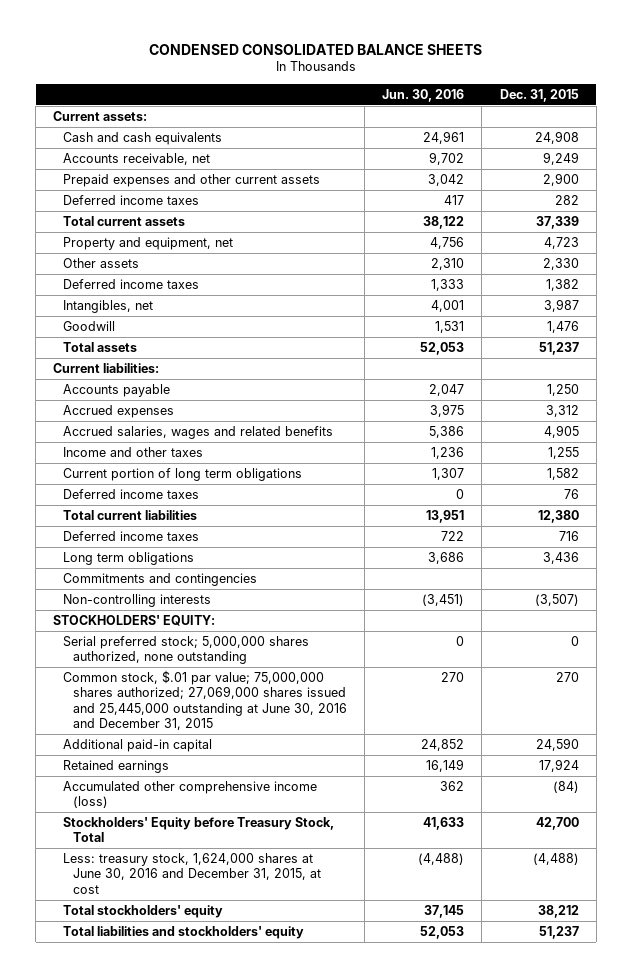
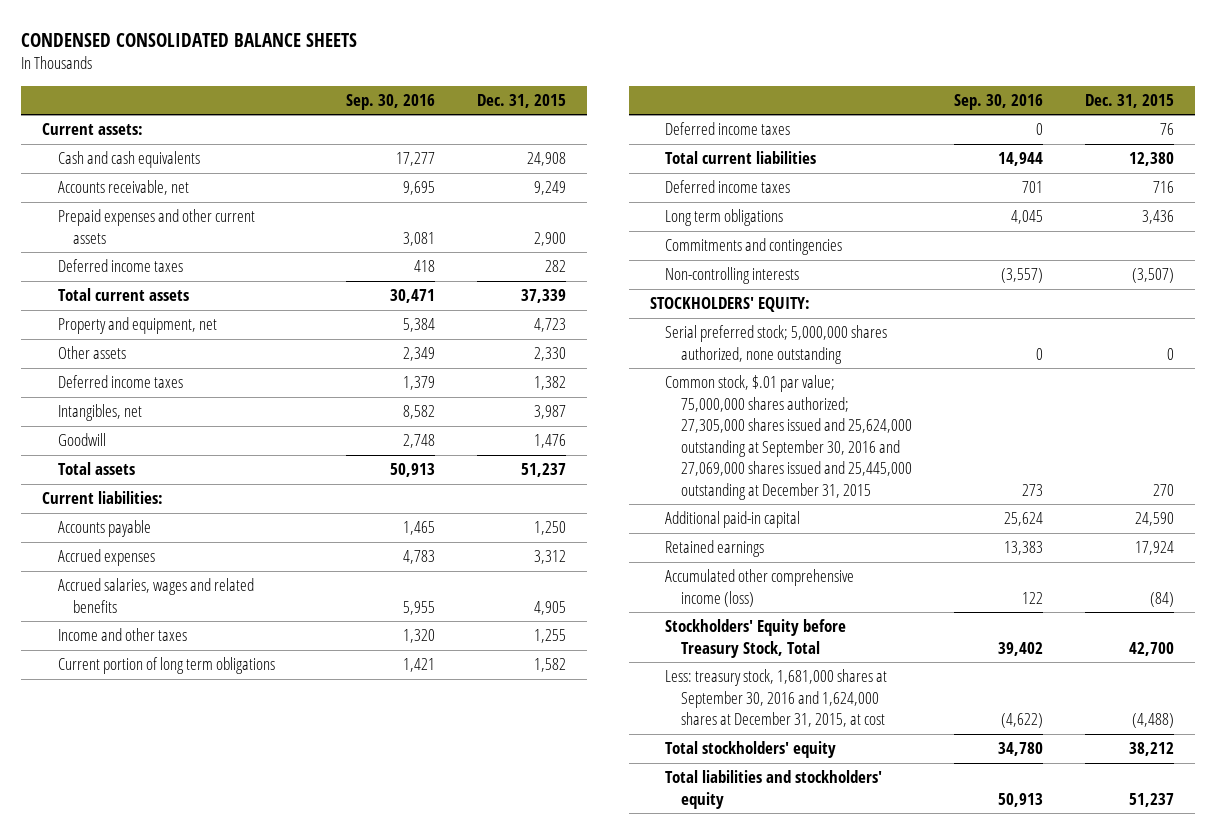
- | Jun. 30, 2016 | Dec. 31, 2015
+ | Sep. 30, 2016 | Dec. 31, 2015
- Common stock, $.01 par value; 75,000,000 shares authorized; 27,069,000 shares issued and 25,445,000 outstanding at June 30, 2016 and December 31, 2015 | 270 | 270
+ Common stock, $.01 par value; 75,000,000 shares authorized; 27,305,000 shares issued and 25,624,000 outstanding at September 30, 2016 and 27,069,000 shares issued and 25,445,000 outstanding at December 31, 2015 | 273 | 270
- Less: treasury stock, 1,624,000 shares at June 30, 2016 and December 31, 2015, at cost | (4,488) | (4,488)
+ Less: treasury stock, 1,681,000 shares at September 30, 2016 and 1,624,000 shares at December 31, 2015, at cost | (4,622) | (4,488)

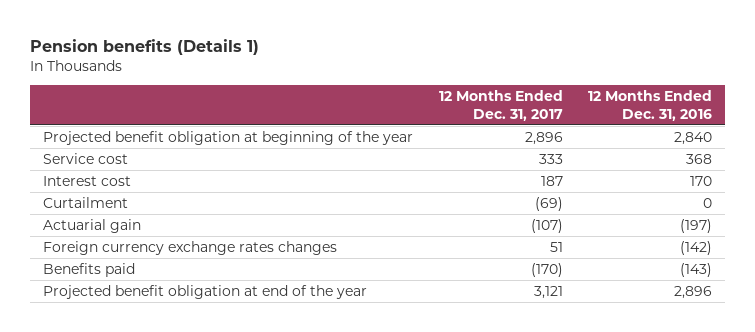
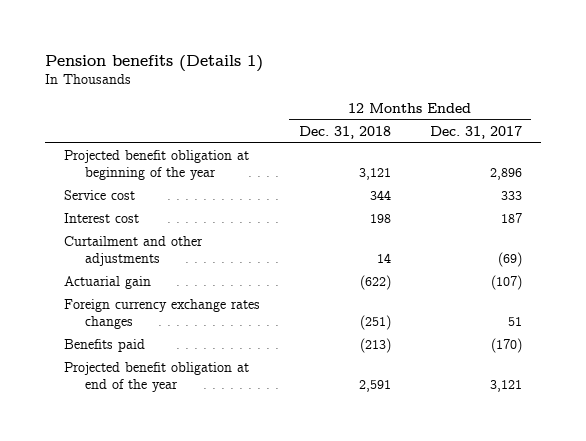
- | 12 Months Ended Dec. 31, 2017 | 12 Months Ended Dec. 31, 2016
+ | 12 Months Ended Dec. 31, 2018 | 12 Months Ended Dec. 31, 2017
- Curtailment | (69) | 0
+ Curtailment and other adjustments | 14 | (69)

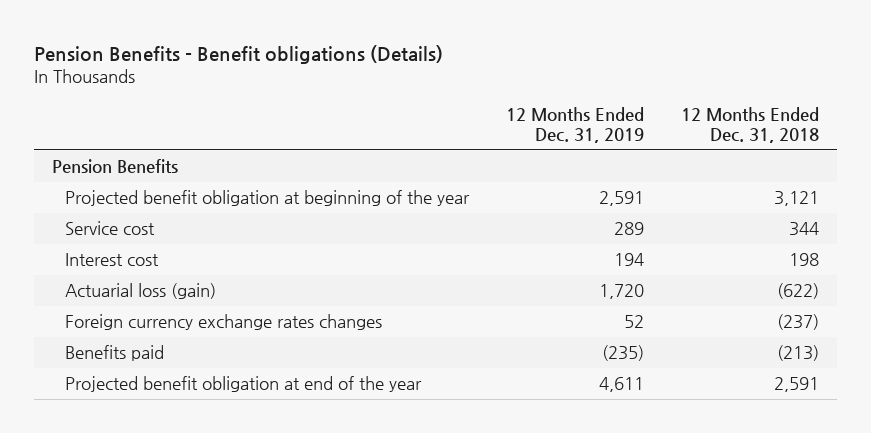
- Pension benefits (Details 1)
+ Pension Benefits - Benefit obligations (Details)
- | 12 Months Ended Dec. 31, 2018 | 12 Months Ended Dec. 31, 2017
+ | 12 Months Ended Dec. 31, 2019 | 12 Months Ended Dec. 31, 2018
+ Pension Benefits
- Curtailment and other adjustments | 14 | (69)
- Actuarial gain | (622) | (107)
- Foreign currency exchange rates changes | (251) | 51
+ Actuarial loss (gain) | 1,720 | (622)
+ Foreign currency exchange rates changes | 52 | (237)

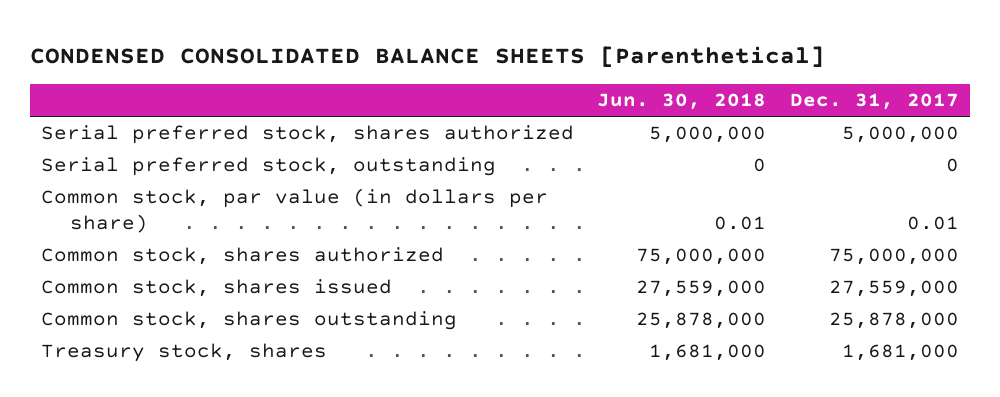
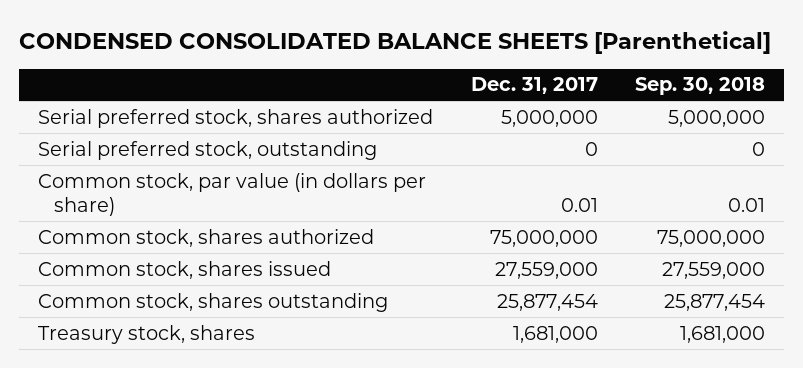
- | Jun. 30, 2018 | Dec. 31, 2017
+ | Dec. 31, 2017 | Sep. 30, 2018
- Common stock, shares outstanding | 25,878,000 | 25,878,000
+ Common stock, shares outstanding | 25,877,454 | 25,877,454

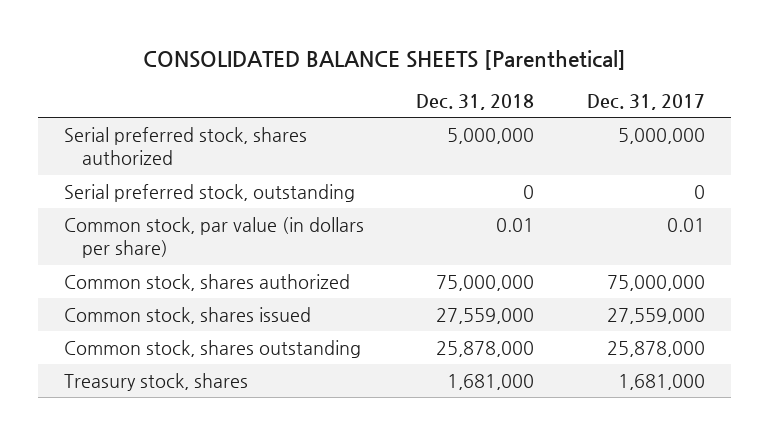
- CONDENSED CONSOLIDATED BALANCE SHEETS [Parenthetical]
+ CONSOLIDATED BALANCE SHEETS [Parenthetical]
- | Dec. 31, 2017 | Sep. 30, 2018
+ | Dec. 31, 2018 | Dec. 31, 2017
- Common stock, shares outstanding | 25,877,454 | 25,877,454
+ Common stock, shares outstanding | 25,878,000 | 25,878,000

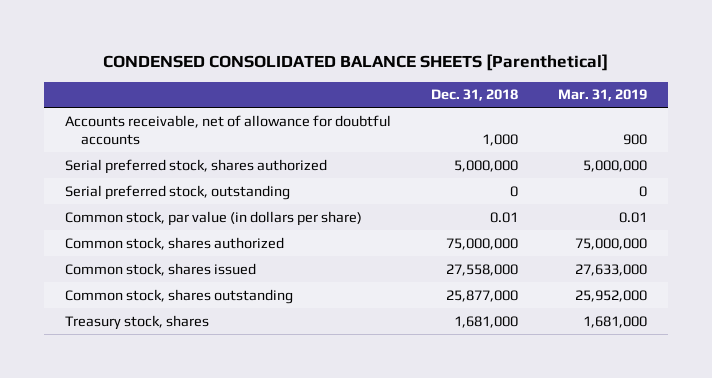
- CONSOLIDATED BALANCE SHEETS [Parenthetical]
+ CONDENSED CONSOLIDATED BALANCE SHEETS [Parenthetical]
- | Dec. 31, 2018 | Dec. 31, 2017
+ | Dec. 31, 2018 | Mar. 31, 2019
+ Accounts receivable, net of allowance for doubtful accounts | 1,000 | 900
- Common stock, shares issued | 27,559,000 | 27,559,000
- Common stock, shares outstanding | 25,878,000 | 25,878,000
+ Common stock, shares issued | 27,558,000 | 27,633,000
+ Common stock, shares outstanding | 25,877,000 | 25,952,000

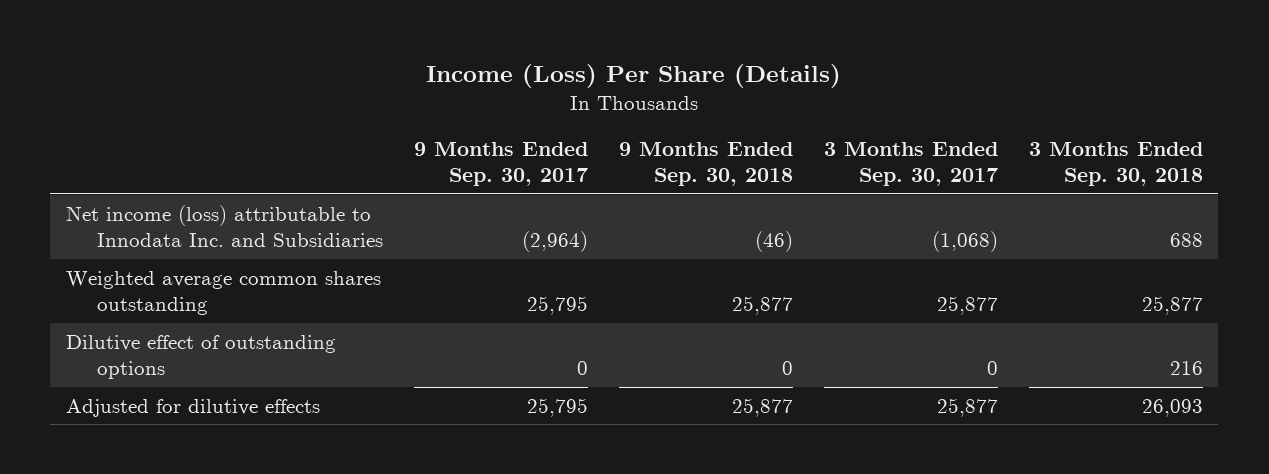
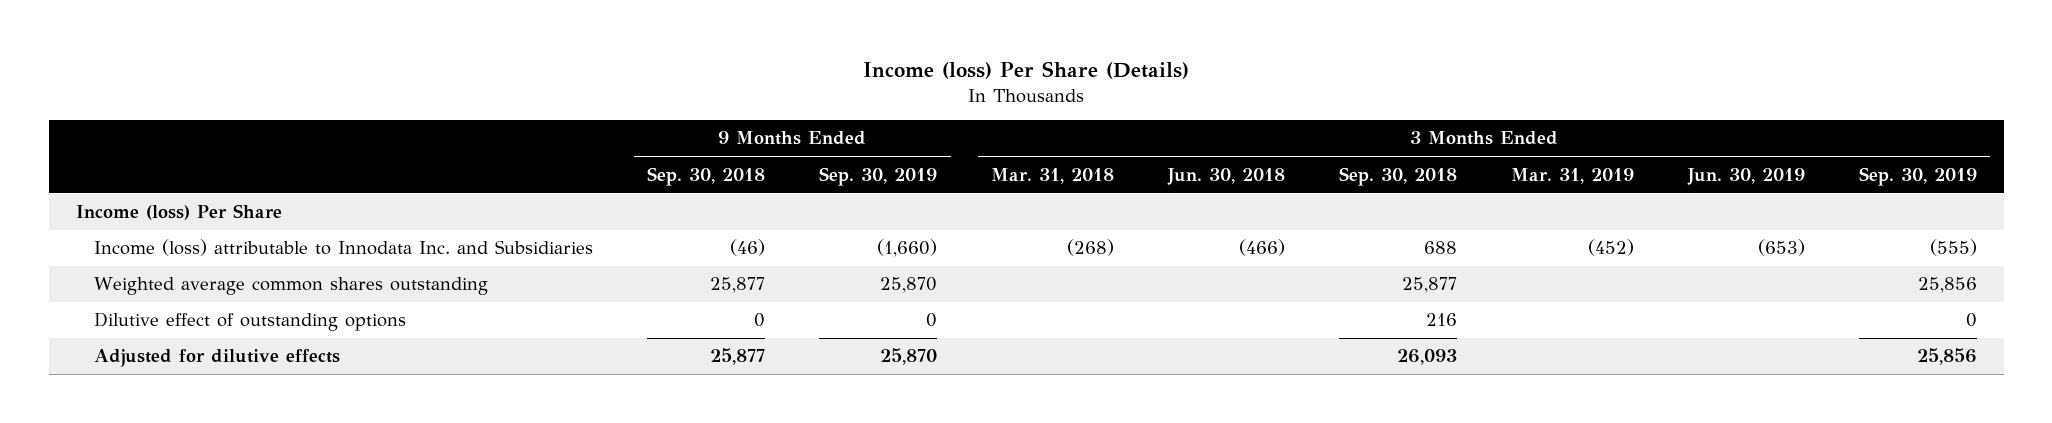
- Income (Loss) Per Share (Details)
+ Income (loss) Per Share (Details)
- | 9 Months Ended Sep. 30, 2017 | 9 Months Ended Sep. 30, 2018 | 3 Months Ended Sep. 30, 2017 | 3 Months Ended Sep. 30, 2018
+ | 9 Months Ended Sep. 30, 2018 | 9 Months Ended Sep. 30, 2019 | 3 Months Ended Mar. 31, 2018 | 3 Months Ended Jun. 30, 2018 | 3 Months Ended Sep. 30, 2018 | 3 Months Ended Mar. 31, 2019 | 3 Months Ended Jun. 30, 2019 | 3 Months Ended Sep. 30, 2019
- Net income (loss) attributable to Innodata Inc. and Subsidiaries | (2,964) | (46) | (1,068) | 688
+ Income (loss) Per Share
+ Income (loss) attributable to Innodata Inc. and Subsidiaries | (46) | (1,660) | (268) | (466) | 688 | (452) | (653) | (555)

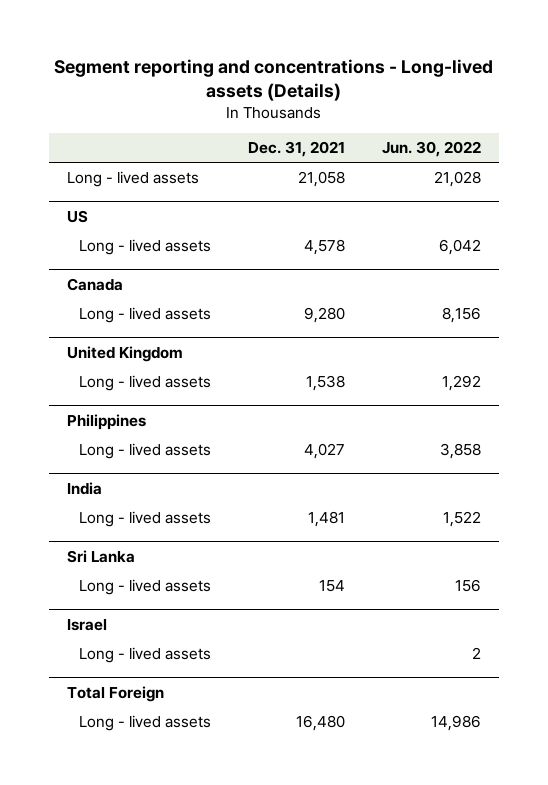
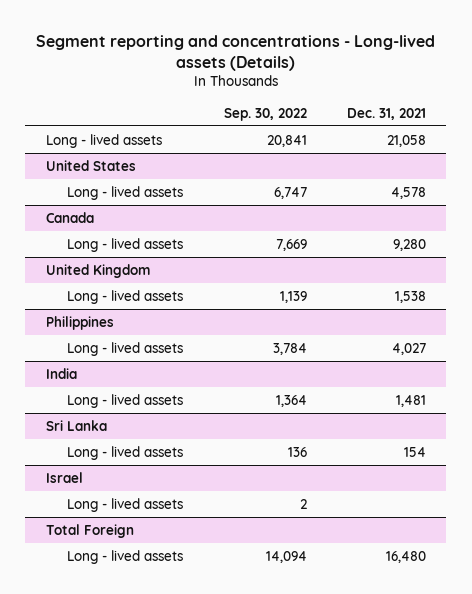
- | Dec. 31, 2021 | Jun. 30, 2022
+ | Sep. 30, 2022 | Dec. 31, 2021
- US
+ United States

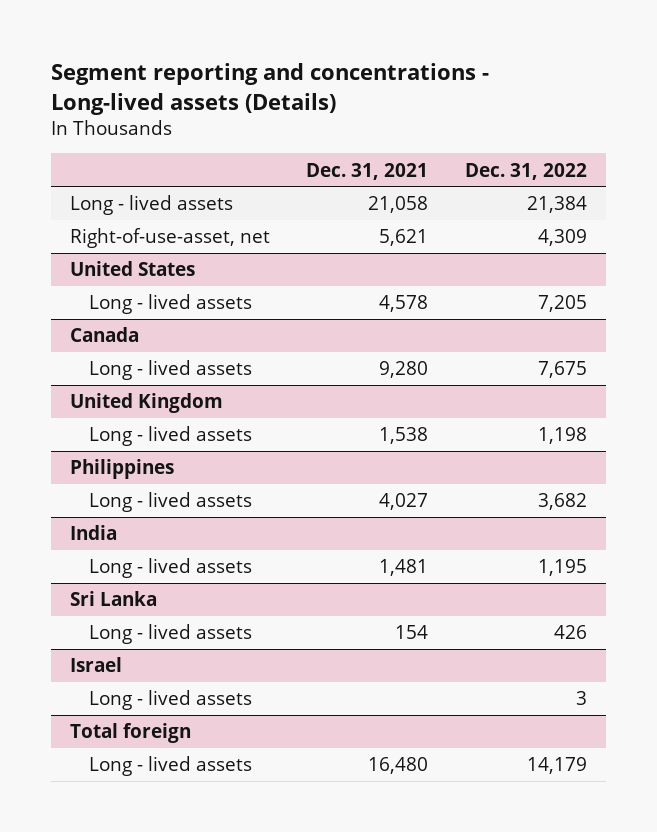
- | Sep. 30, 2022 | Dec. 31, 2021
+ | Dec. 31, 2021 | Dec. 31, 2022
+ Right-of-use-asset, net | 5,621 | 4,309
- Total Foreign
+ Total foreign

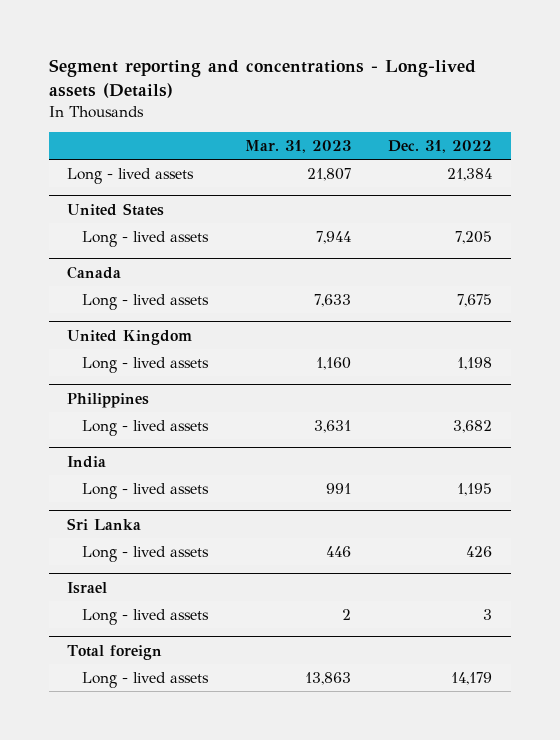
- | Dec. 31, 2021 | Dec. 31, 2022
+ | Mar. 31, 2023 | Dec. 31, 2022
- Right-of-use-asset, net | 5,621 | 4,309

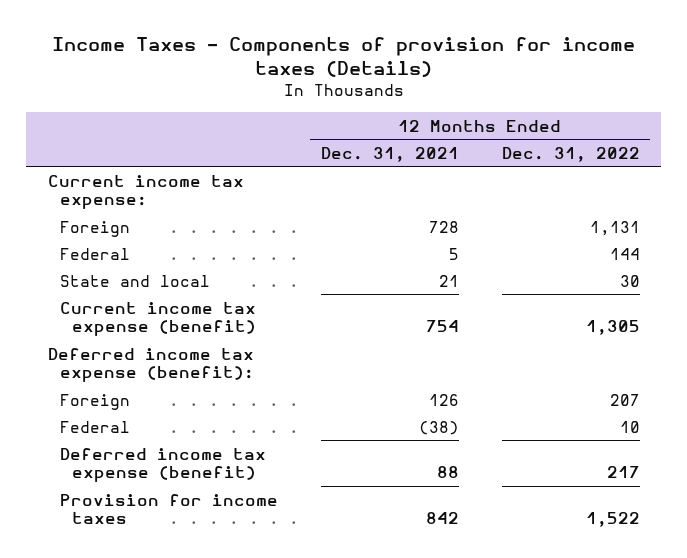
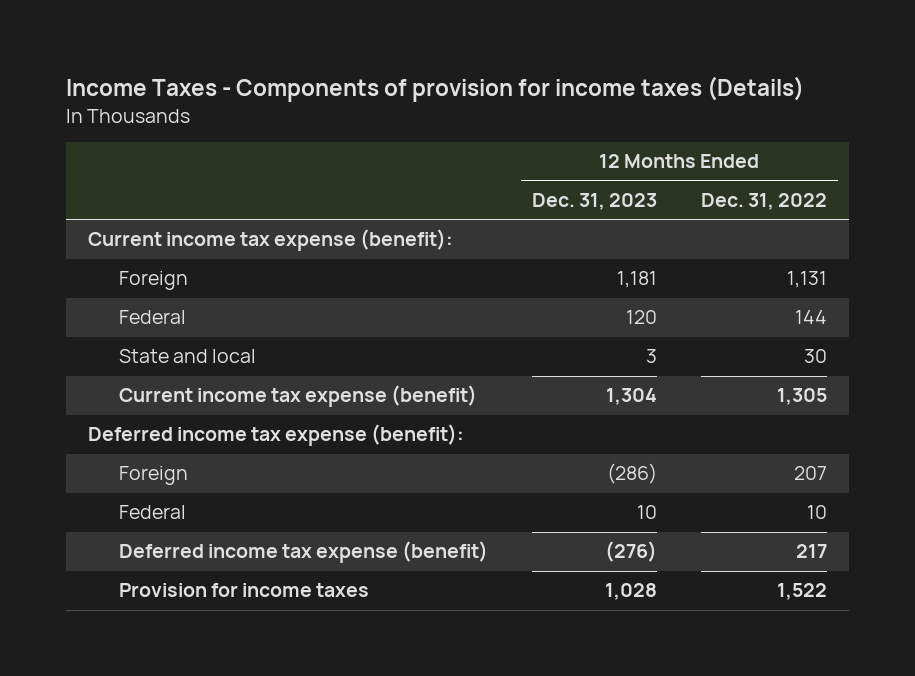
- | 12 Months Ended Dec. 31, 2021 | 12 Months Ended Dec. 31, 2022
+ | 12 Months Ended Dec. 31, 2023 | 12 Months Ended Dec. 31, 2022
- Current income tax expense:
+ Current income tax expense (benefit):

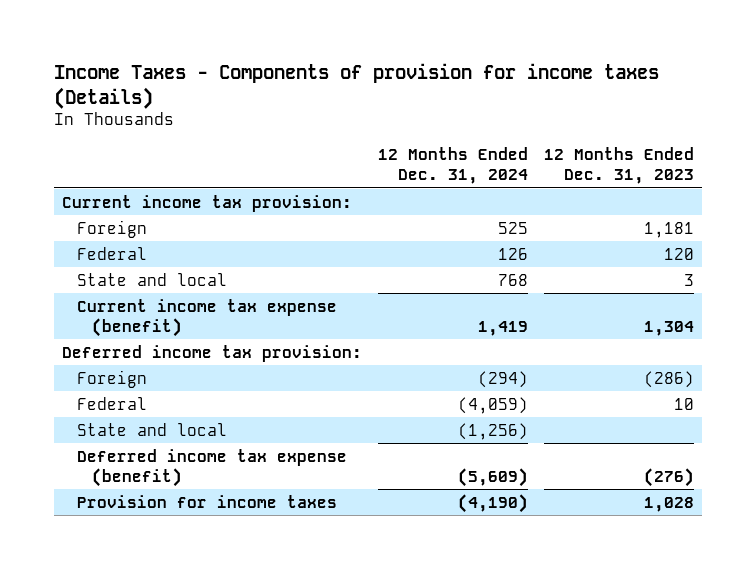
- | 12 Months Ended Dec. 31, 2023 | 12 Months Ended Dec. 31, 2022
+ | 12 Months Ended Dec. 31, 2024 | 12 Months Ended Dec. 31, 2023
- Current income tax expense (benefit):
+ Current income tax provision:
- Deferred income tax expense (benefit):
+ Deferred income tax provision:
+ State and local | (1,256) |

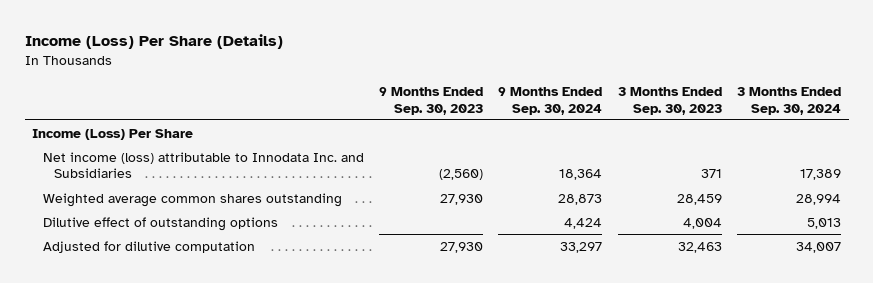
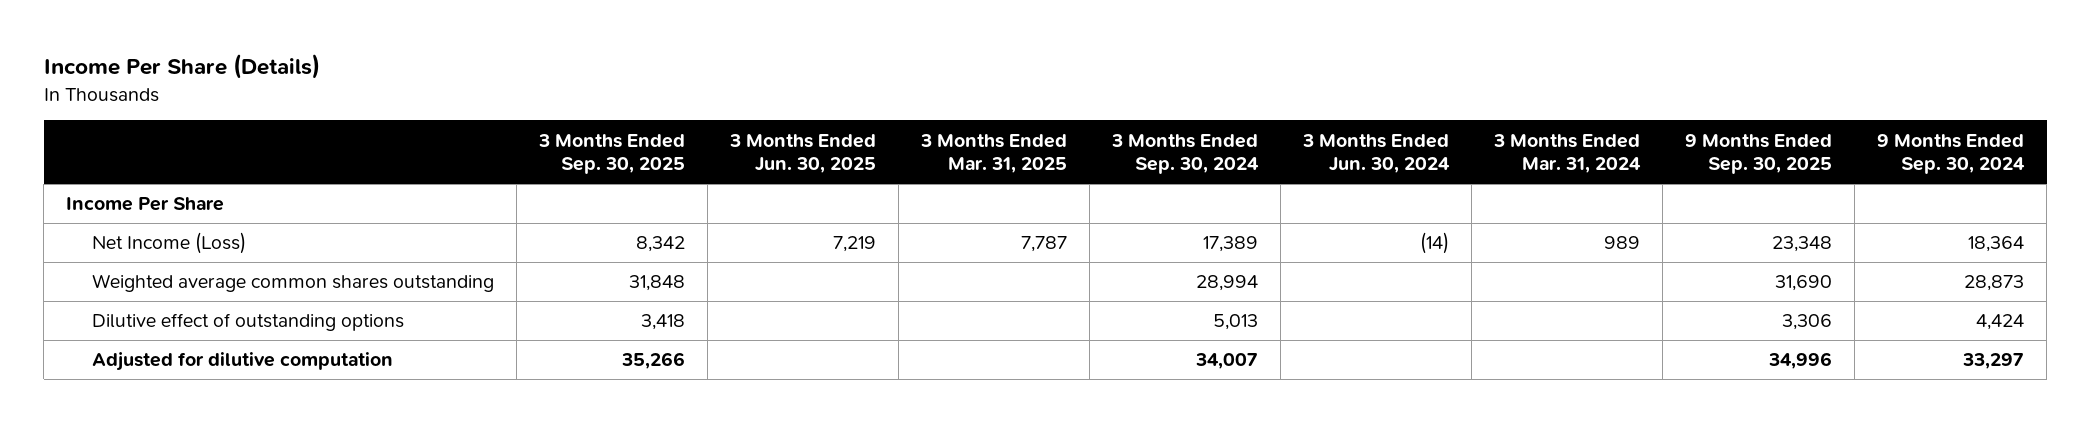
- Income (Loss) Per Share (Details)
+ Income Per Share (Details)
- | 9 Months Ended Sep. 30, 2023 | 9 Months Ended Sep. 30, 2024 | 3 Months Ended Sep. 30, 2023 | 3 Months Ended Sep. 30, 2024
+ | 3 Months Ended Sep. 30, 2025 | 3 Months Ended Jun. 30, 2025 | 3 Months Ended Mar. 31, 2025 | 3 Months Ended Sep. 30, 2024 | 3 Months Ended Jun. 30, 2024 | 3 Months Ended Mar. 31, 2024 | 9 Months Ended Sep. 30, 2025 | 9 Months Ended Sep. 30, 2024
- Income (Loss) Per Share
- Net income (loss) attributable to Innodata Inc. and Subsidiaries | (2,560) | 18,364 | 371 | 17,389
+ Income Per Share
+ Net Income (Loss) | 8,342 | 7,219 | 7,787 | 17,389 | (14) | 989 | 23,348 | 18,364

